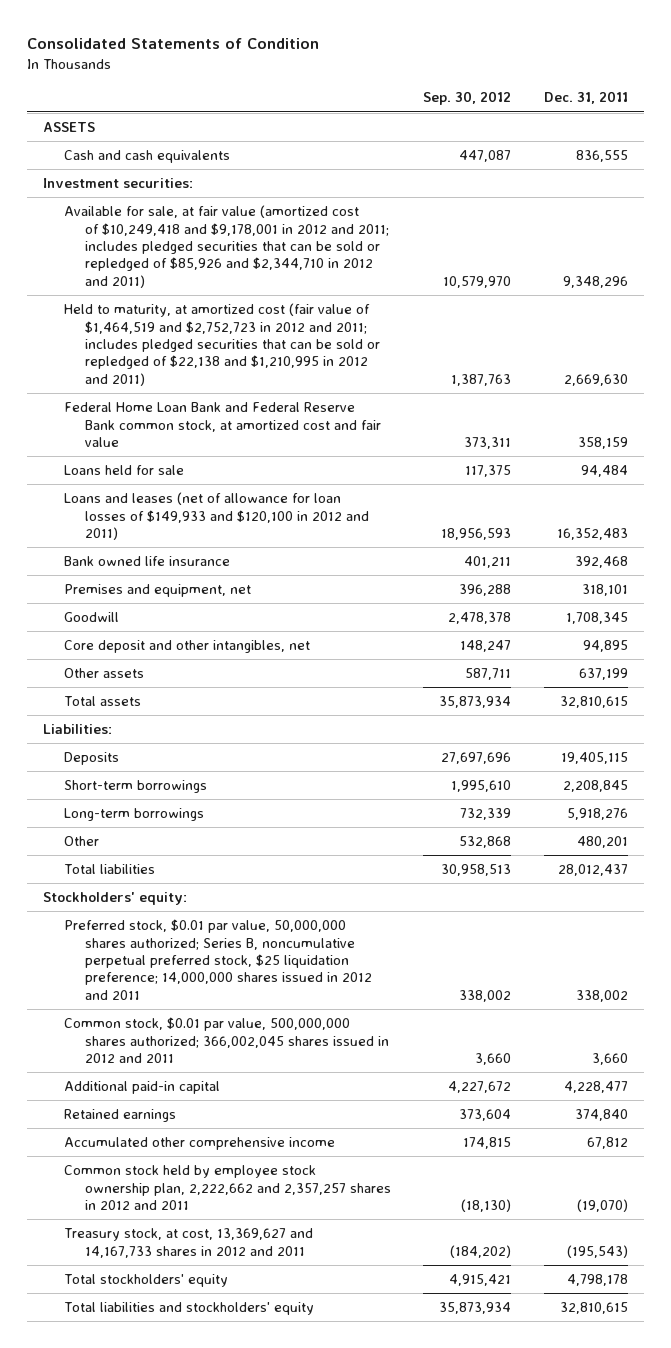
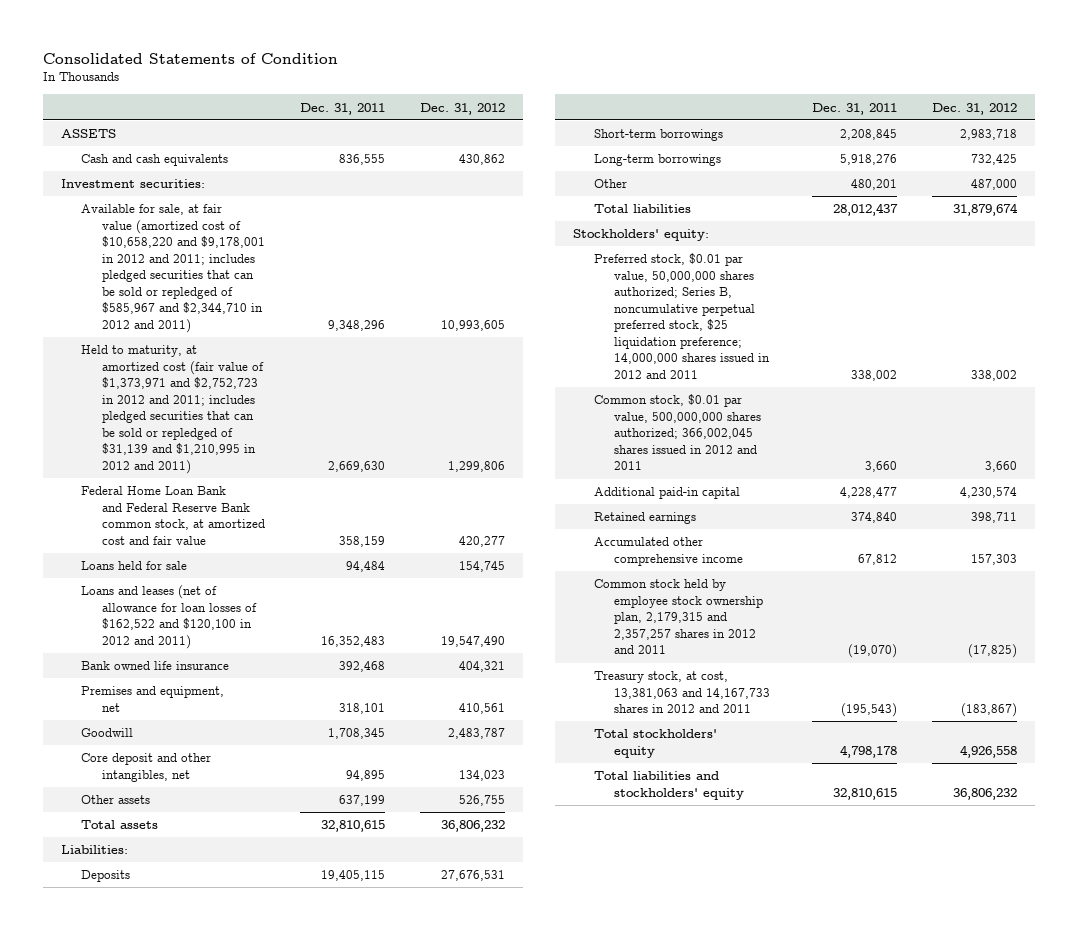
- | Sep. 30, 2012 | Dec. 31, 2011
+ | Dec. 31, 2011 | Dec. 31, 2012
- Available for sale, at fair value (amortized cost of $10,249,418 and $9,178,001 in 2012 and 2011; includes pledged securities that can be sold or repledged of $85,926 and $2,344,710 in 2012 and 2011) | 10,579,970 | 9,348,296
- Held to maturity, at amortized cost (fair value of $1,464,519 and $2,752,723 in 2012 and 2011; includes pledged securities that can be sold or repledged of $22,138 and $1,210,995 in 2012 and 2011) | 1,387,763 | 2,669,630
+ Available for sale, at fair value (amortized cost of $10,658,220 and $9,178,001 in 2012 and 2011; includes pledged securities that can be sold or repledged of $585,967 and $2,344,710 in 2012 and 2011) | 9,348,296 | 10,993,605
+ Held to maturity, at amortized cost (fair value of $1,373,971 and $2,752,723 in 2012 and 2011; includes pledged securities that can be sold or repledged of $31,139 and $1,210,995 in 2012 and 2011) | 2,669,630 | 1,299,806
- Loans and leases (net of allowance for loan losses of $149,933 and $120,100 in 2012 and 2011) | 18,956,593 | 16,352,483
+ Loans and leases (net of allowance for loan losses of $162,522 and $120,100 in 2012 and 2011) | 16,352,483 | 19,547,490
- Common stock held by employee stock ownership plan, 2,222,662 and 2,357,257 shares in 2012 and 2011 | (18,130) | (19,070)
- Treasury stock, at cost, 13,369,627 and 14,167,733 shares in 2012 and 2011 | (184,202) | (195,543)
+ Common stock held by employee stock ownership plan, 2,179,315 and 2,357,257 shares in 2012 and 2011 | (19,070) | (17,825)
+ Treasury stock, at cost, 13,381,063 and 14,167,733 shares in 2012 and 2011 | (195,543) | (183,867)

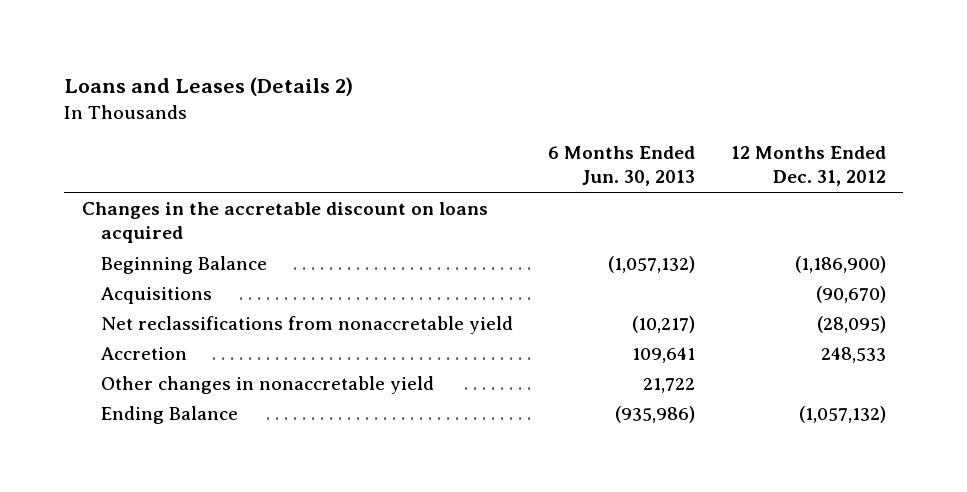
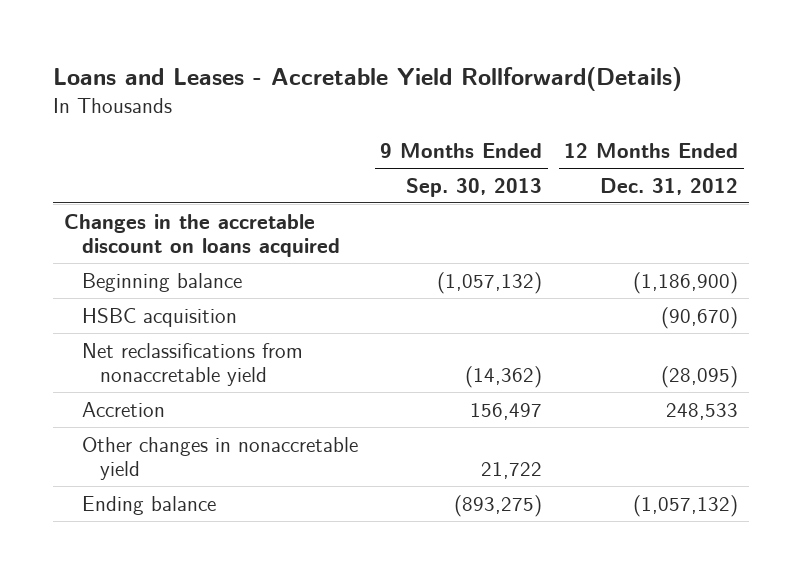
- Loans and Leases (Details 2)
+ Loans and Leases - Accretable Yield Rollforward(Details)
- | 6 Months Ended Jun. 30, 2013 | 12 Months Ended Dec. 31, 2012
+ | 9 Months Ended Sep. 30, 2013 | 12 Months Ended Dec. 31, 2012
- Beginning Balance | (1,057,132) | (1,186,900)
- Acquisitions | | (90,670)
+ Beginning balance | (1,057,132) | (1,186,900)
+ HSBC acquisition | | (90,670)
- Ending Balance | (935,986) | (1,057,132)
+ Ending balance | (893,275) | (1,057,132)

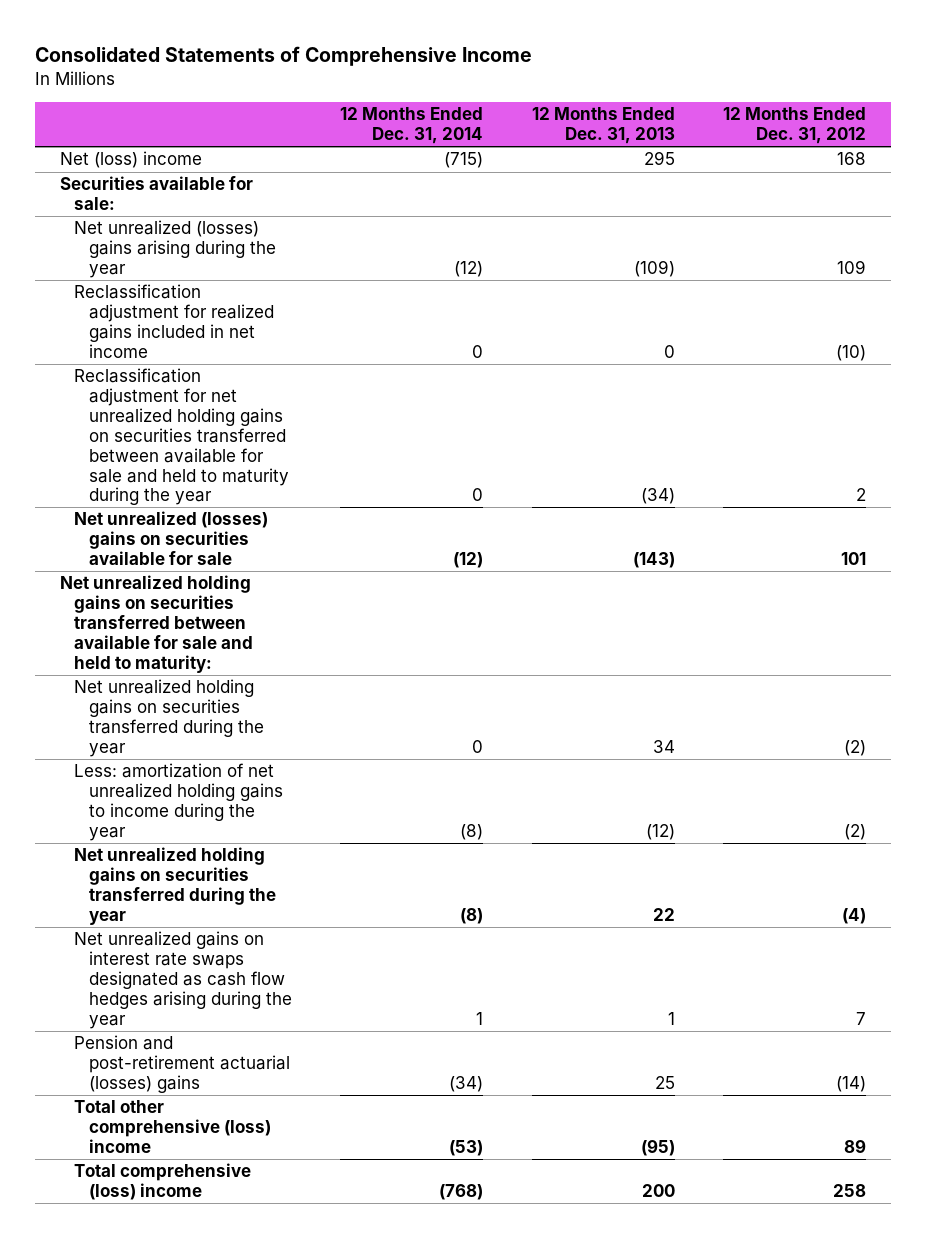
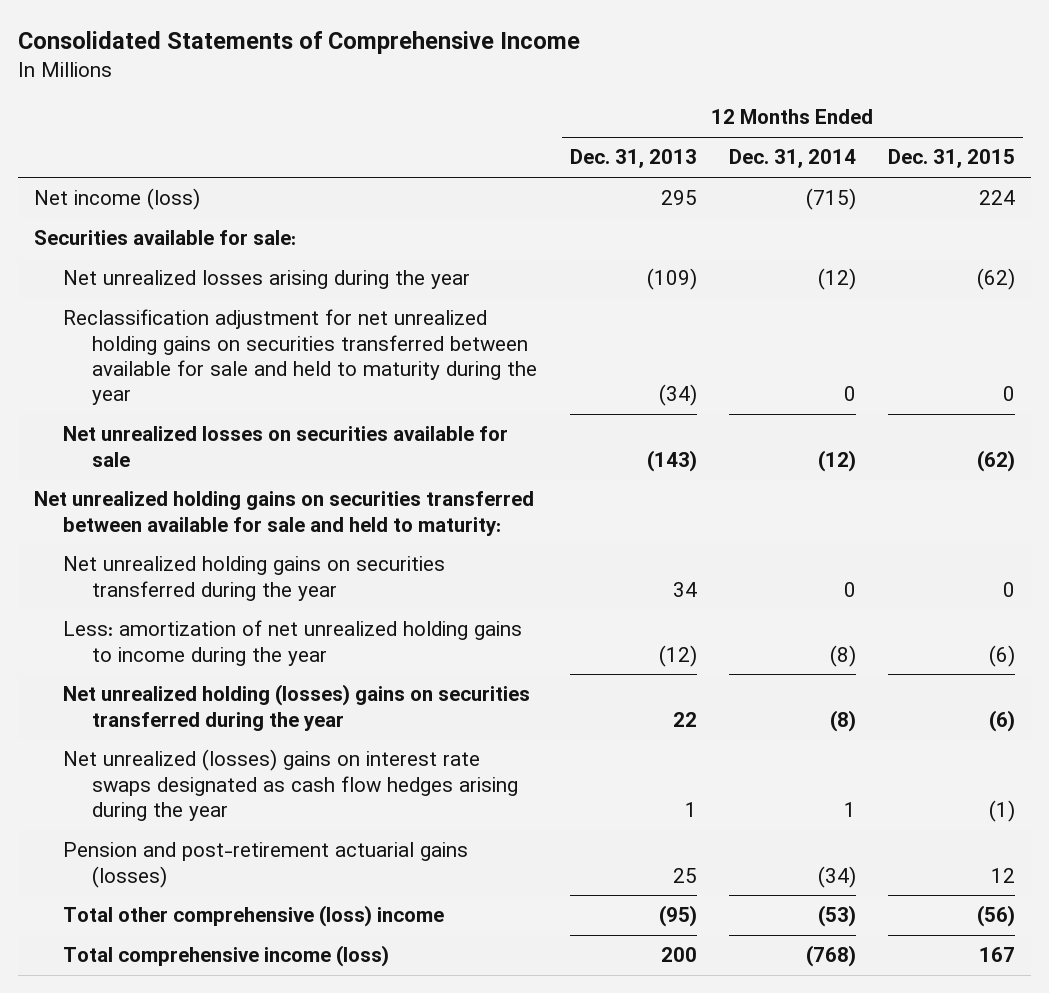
- | 12 Months Ended Dec. 31, 2014 | 12 Months Ended Dec. 31, 2013 | 12 Months Ended Dec. 31, 2012
+ | 12 Months Ended Dec. 31, 2013 | 12 Months Ended Dec. 31, 2014 | 12 Months Ended Dec. 31, 2015
- Net (loss) income | (715) | 295 | 168
+ Net income (loss) | 295 | (715) | 224
- Net unrealized (losses) gains arising during the year | (12) | (109) | 109
- Reclassification adjustment for realized gains included in net income | 0 | 0 | (10)
+ Net unrealized losses arising during the year | (109) | (12) | (62)
- Net unrealized (losses) gains on securities available for sale | (12) | (143) | 101
+ Net unrealized losses on securities available for sale | (143) | (12) | (62)
- Net unrealized holding gains on securities transferred during the year | (8) | 22 | (4)
- Net unrealized gains on interest rate swaps designated as cash flow hedges arising during the year | 1 | 1 | 7
- Pension and post-retirement actuarial (losses) gains | (34) | 25 | (14)
+ Net unrealized holding (losses) gains on securities transferred during the year | 22 | (8) | (6)
+ Net unrealized (losses) gains on interest rate swaps designated as cash flow hedges arising during the year | 1 | 1 | (1)
+ Pension and post-retirement actuarial gains (losses) | 25 | (34) | 12
- Total comprehensive (loss) income | (768) | 200 | 258
+ Total comprehensive income (loss) | 200 | (768) | 167

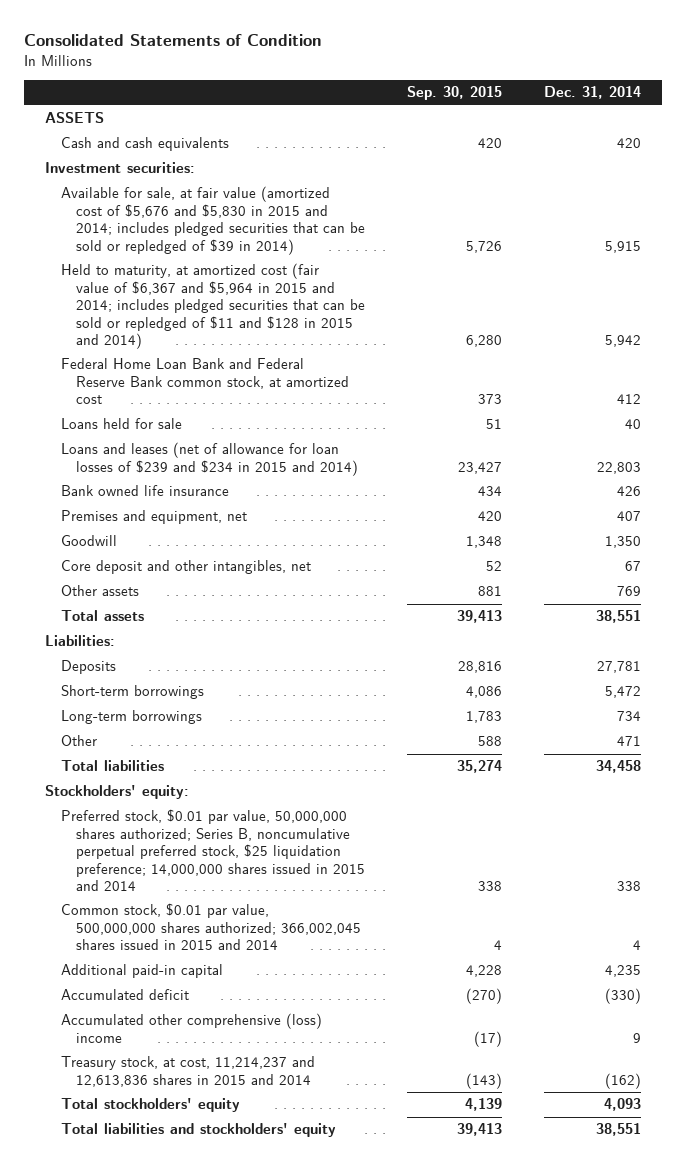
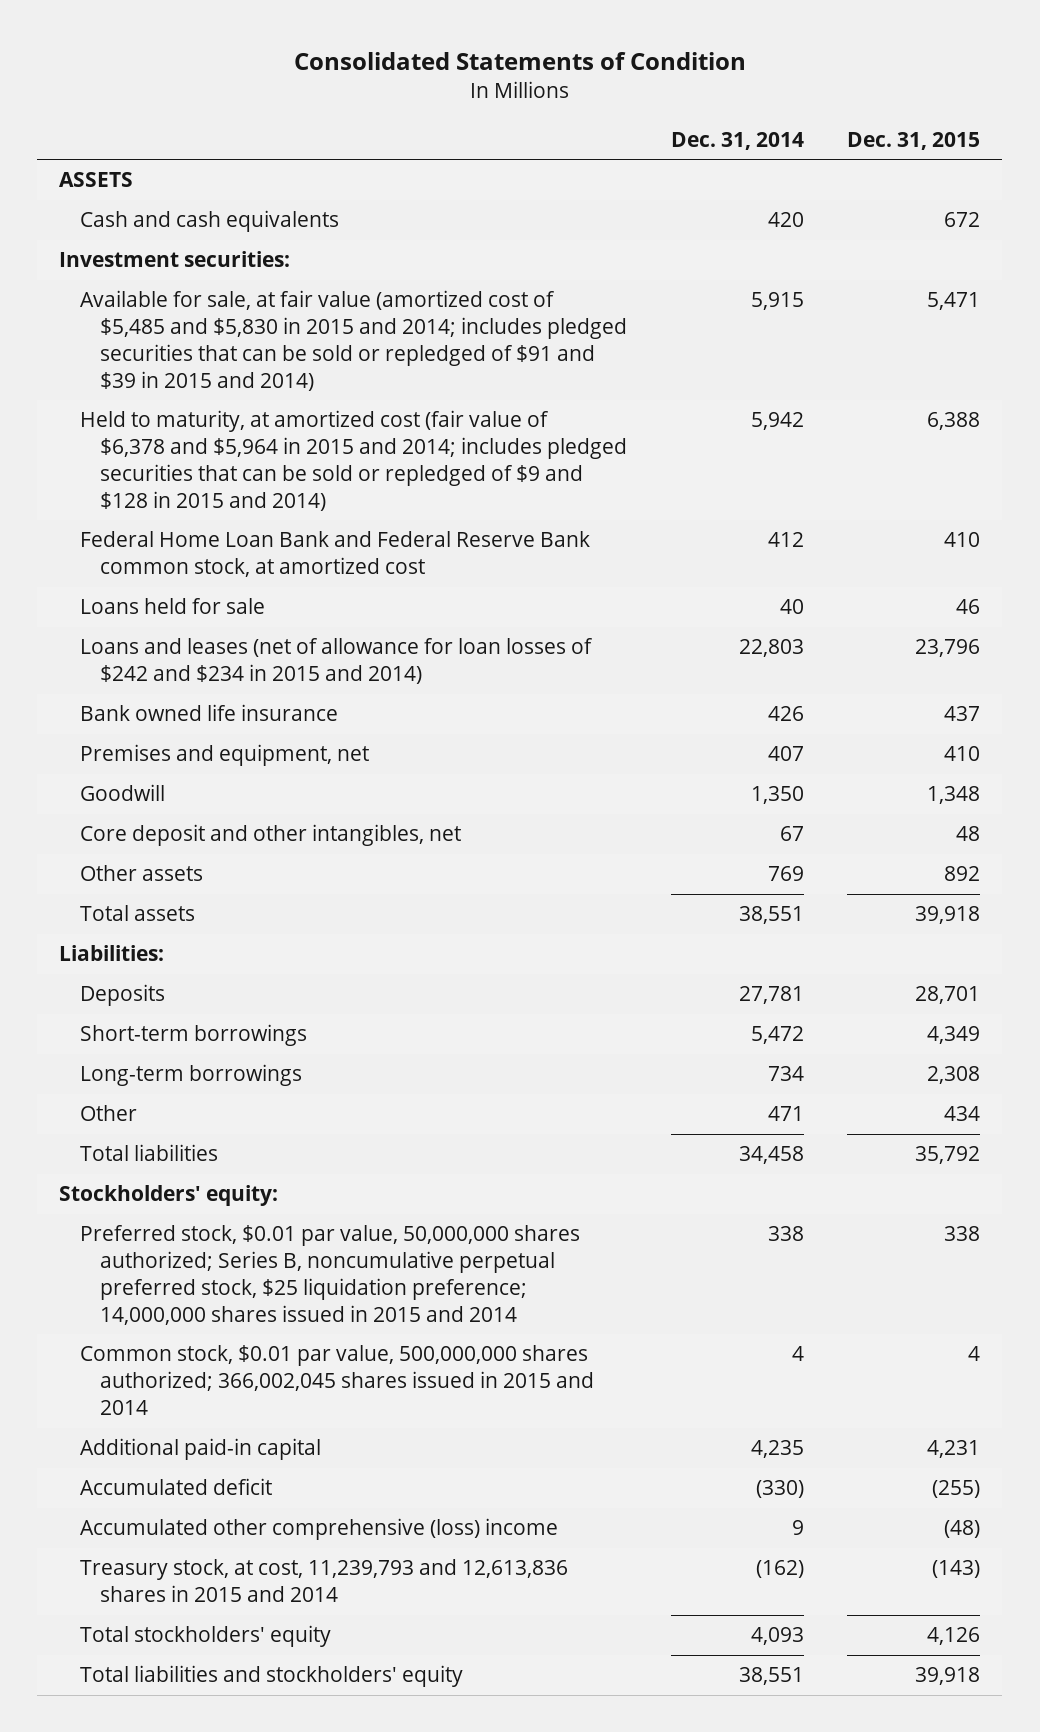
- | Sep. 30, 2015 | Dec. 31, 2014
+ | Dec. 31, 2014 | Dec. 31, 2015
- Available for sale, at fair value (amortized cost of $5,676 and $5,830 in 2015 and 2014; includes pledged securities that can be sold or repledged of $39 in 2014) | 5,726 | 5,915
- Held to maturity, at amortized cost (fair value of $6,367 and $5,964 in 2015 and 2014; includes pledged securities that can be sold or repledged of $11 and $128 in 2015 and 2014) | 6,280 | 5,942
+ Available for sale, at fair value (amortized cost of $5,485 and $5,830 in 2015 and 2014; includes pledged securities that can be sold or repledged of $91 and $39 in 2015 and 2014) | 5,915 | 5,471
+ Held to maturity, at amortized cost (fair value of $6,378 and $5,964 in 2015 and 2014; includes pledged securities that can be sold or repledged of $9 and $128 in 2015 and 2014) | 5,942 | 6,388
- Loans and leases (net of allowance for loan losses of $239 and $234 in 2015 and 2014) | 23,427 | 22,803
+ Loans and leases (net of allowance for loan losses of $242 and $234 in 2015 and 2014) | 22,803 | 23,796
- Treasury stock, at cost, 11,214,237 and 12,613,836 shares in 2015 and 2014 | (143) | (162)
+ Treasury stock, at cost, 11,239,793 and 12,613,836 shares in 2015 and 2014 | (162) | (143)

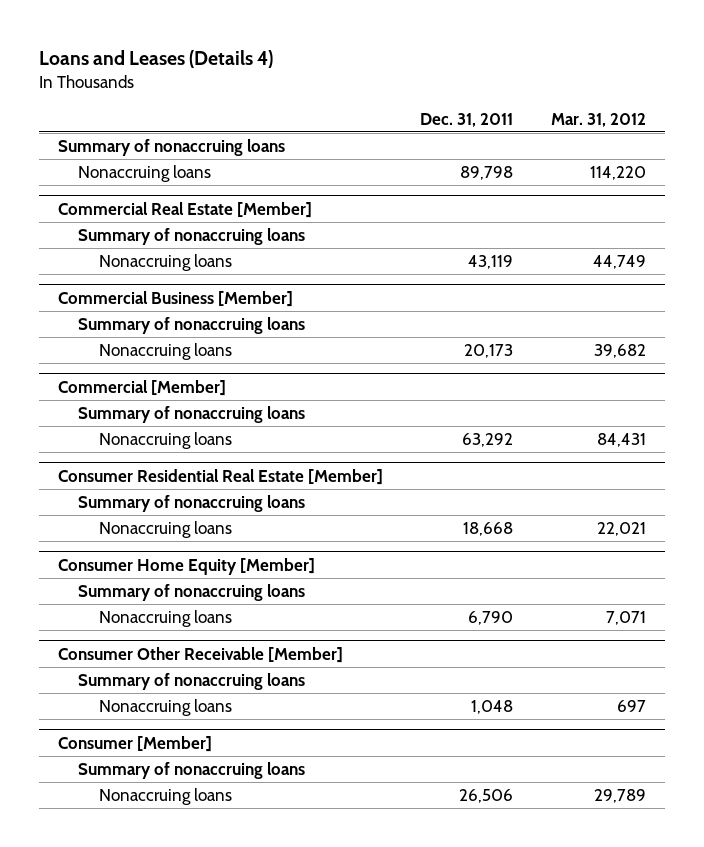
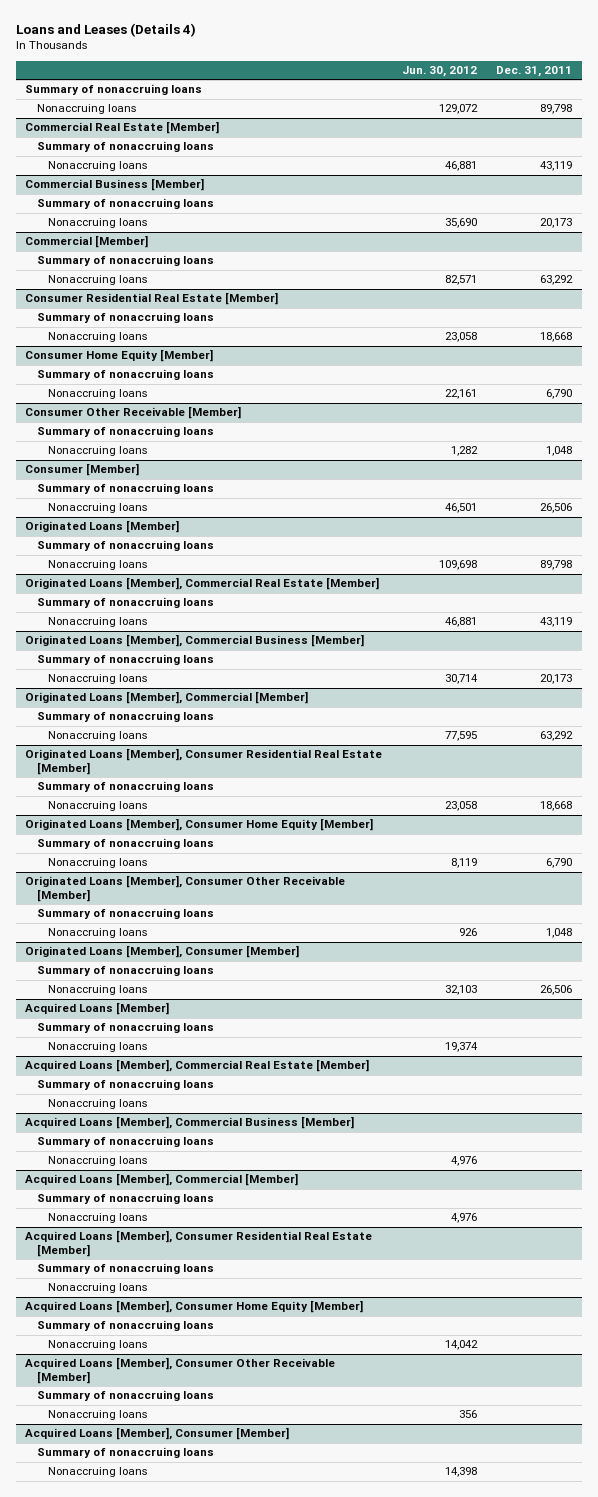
- | Dec. 31, 2011 | Mar. 31, 2012
+ | Jun. 30, 2012 | Dec. 31, 2011
+ Originated Loans [Member]
+ Summary of nonaccruing loans
+ Nonaccruing loans | 109,698 | 89,798
+ Originated Loans [Member], Commercial Real Estate [Member]
+ Summary of nonaccruing loans
+ Nonaccruing loans | 46,881 | 43,119
+ Originated Loans [Member], Commercial Business [Member]
+ Summary of nonaccruing loans
+ Nonaccruing loans | 30,714 | 20,173
+ Originated Loans [Member], Commercial [Member]
+ Summary of nonaccruing loans
+ Nonaccruing loans | 77,595 | 63,292
+ Originated Loans [Member], Consumer Residential Real Estate [Member]
+ Summary of nonaccruing loans
+ Nonaccruing loans | 23,058 | 18,668
+ Originated Loans [Member], Consumer Home Equity [Member]
+ Summary of nonaccruing loans
+ Nonaccruing loans | 8,119 | 6,790
+ Originated Loans [Member], Consumer Other Receivable [Member]
+ Summary of nonaccruing loans
+ Nonaccruing loans | 926 | 1,048
+ Originated Loans [Member], Consumer [Member]
+ Summary of nonaccruing loans
+ Nonaccruing loans | 32,103 | 26,506
+ Acquired Loans [Member]
+ Summary of nonaccruing loans
+ Nonaccruing loans | 19,374 |
+ Acquired Loans [Member], Commercial Real Estate [Member]
+ Summary of nonaccruing loans
+ Nonaccruing loans
+ Acquired Loans [Member], Commercial Business [Member]
+ Summary of nonaccruing loans
+ Nonaccruing loans | 4,976 |
+ Acquired Loans [Member], Commercial [Member]
+ Summary of nonaccruing loans
+ Nonaccruing loans | 4,976 |
+ Acquired Loans [Member], Consumer Residential Real Estate [Member]
+ Summary of nonaccruing loans
+ Nonaccruing loans
+ Acquired Loans [Member], Consumer Home Equity [Member]
+ Summary of nonaccruing loans
+ Nonaccruing loans | 14,042 |
+ Acquired Loans [Member], Consumer Other Receivable [Member]
+ Summary of nonaccruing loans
+ Nonaccruing loans | 356 |
+ Acquired Loans [Member], Consumer [Member]
+ Summary of nonaccruing loans
+ Nonaccruing loans | 14,398 |

